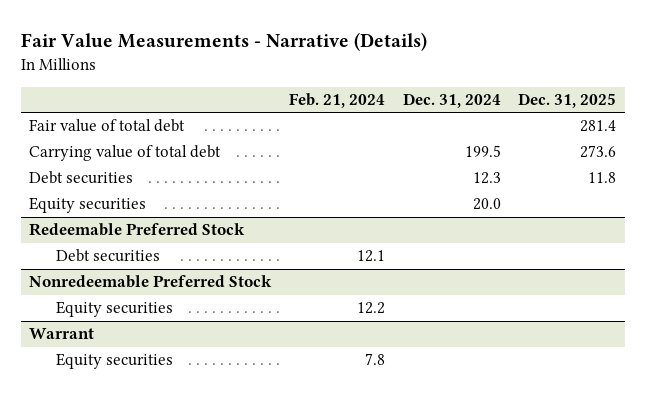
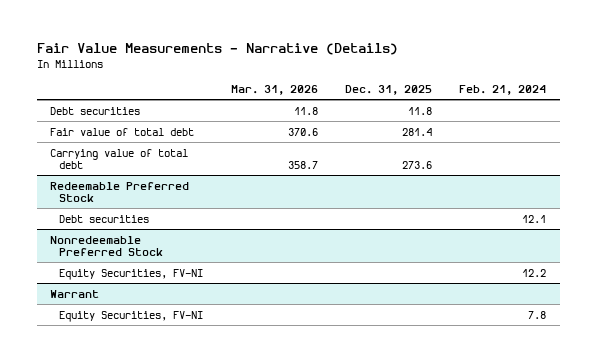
- | Feb. 21, 2024 | Dec. 31, 2024 | Dec. 31, 2025
+ | Mar. 31, 2026 | Dec. 31, 2025 | Feb. 21, 2024
moved up: Debt securities | 11.8 | 11.8 |
- Equity securities | | 20.0 |
@ Nonredeemable Preferred Stock
- Equity securities | 12.2 | |
+ Equity Securities, FV-NI | | | 12.2
@ Warrant
- Equity securities | 7.8 | |
+ Equity Securities, FV-NI | | | 7.8

